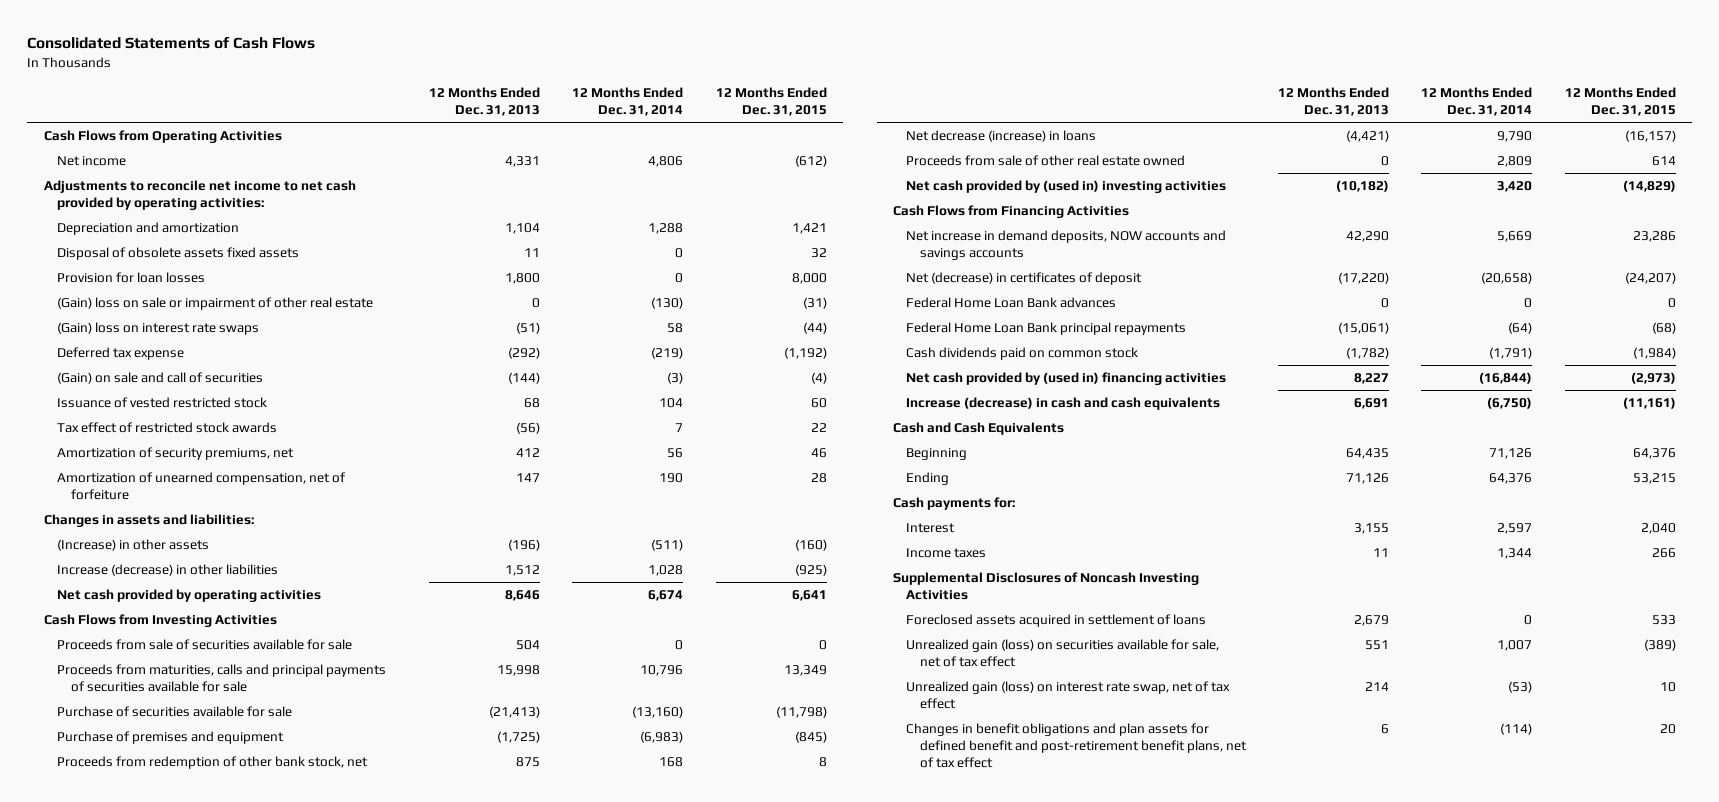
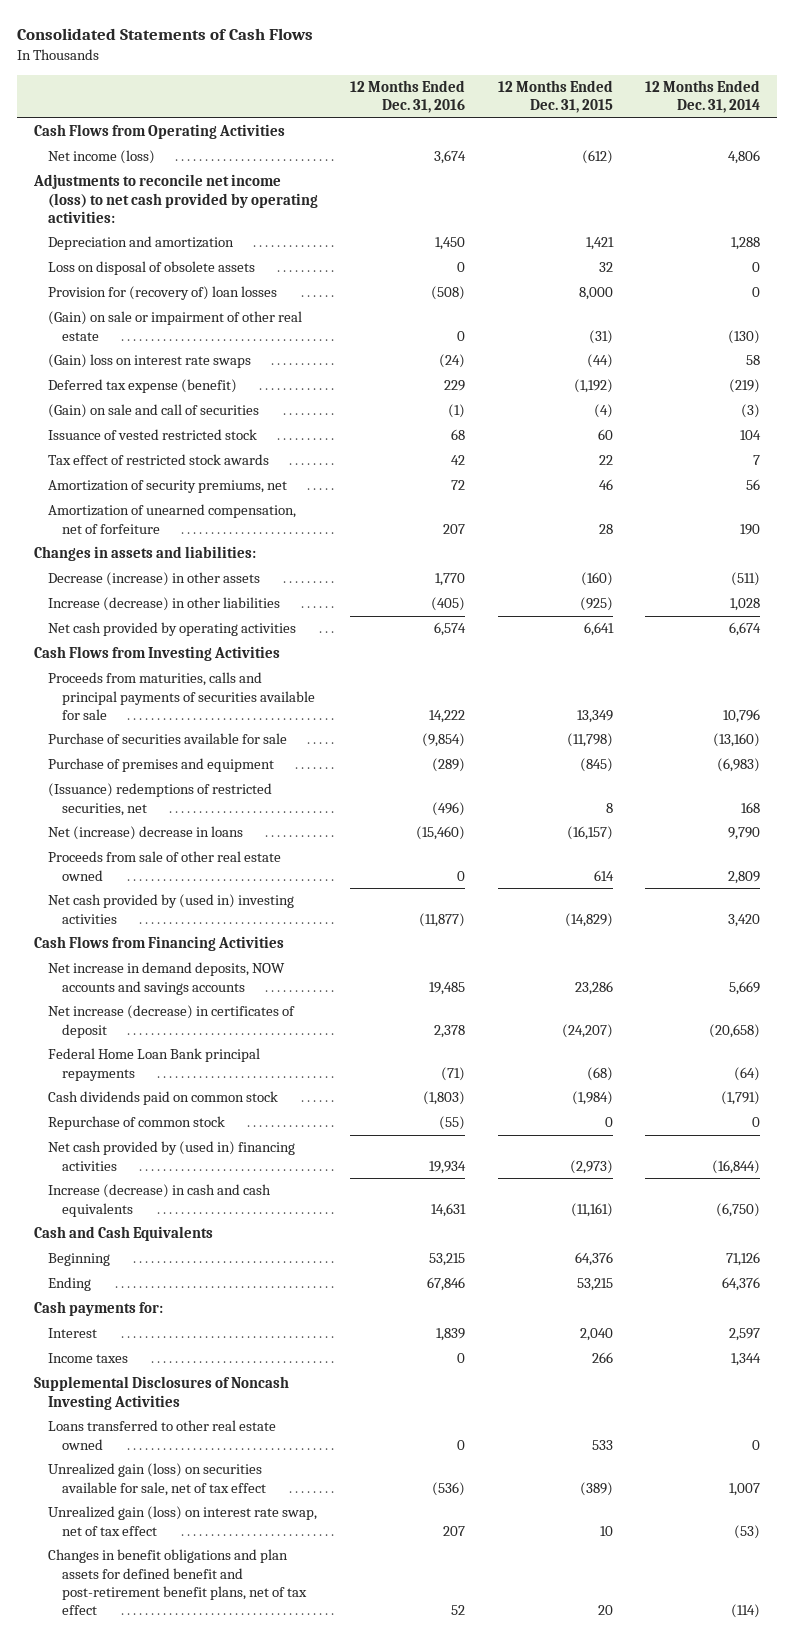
- | 12 Months Ended Dec. 31, 2013 | 12 Months Ended Dec. 31, 2014 | 12 Months Ended Dec. 31, 2015
+ | 12 Months Ended Dec. 31, 2016 | 12 Months Ended Dec. 31, 2015 | 12 Months Ended Dec. 31, 2014
- Net income | 4,331 | 4,806 | (612)
- Adjustments to reconcile net income to net cash provided by operating activities:
+ Net income (loss) | 3,674 | (612) | 4,806
+ Adjustments to reconcile net income (loss) to net cash provided by operating activities:
- Disposal of obsolete assets fixed assets | 11 | 0 | 32
- Provision for loan losses | 1,800 | 0 | 8,000
- (Gain) loss on sale or impairment of other real estate | 0 | (130) | (31)
+ Loss on disposal of obsolete assets | 0 | 32 | 0
+ Provision for (recovery of) loan losses | (508) | 8,000 | 0
+ (Gain) on sale or impairment of other real estate | 0 | (31) | (130)
- Deferred tax expense | (292) | (219) | (1,192)
+ Deferred tax expense (benefit) | 229 | (1,192) | (219)
- (Increase) in other assets | (196) | (511) | (160)
+ Decrease (increase) in other assets | 1,770 | (160) | (511)
- Proceeds from sale of securities available for sale | 504 | 0 | 0
- Proceeds from redemption of other bank stock, net | 875 | 168 | 8
- Net decrease (increase) in loans | (4,421) | 9,790 | (16,157)
+ (Issuance) redemptions of restricted securities, net | (496) | 8 | 168
+ Net (increase) decrease in loans | (15,460) | (16,157) | 9,790
- Net (decrease) in certificates of deposit | (17,220) | (20,658) | (24,207)
- Federal Home Loan Bank advances | 0 | 0 | 0
+ Net increase (decrease) in certificates of deposit | 2,378 | (24,207) | (20,658)
+ Repurchase of common stock | (55) | 0 | 0
- Foreclosed assets acquired in settlement of loans | 2,679 | 0 | 533
+ Loans transferred to other real estate owned | 0 | 533 | 0

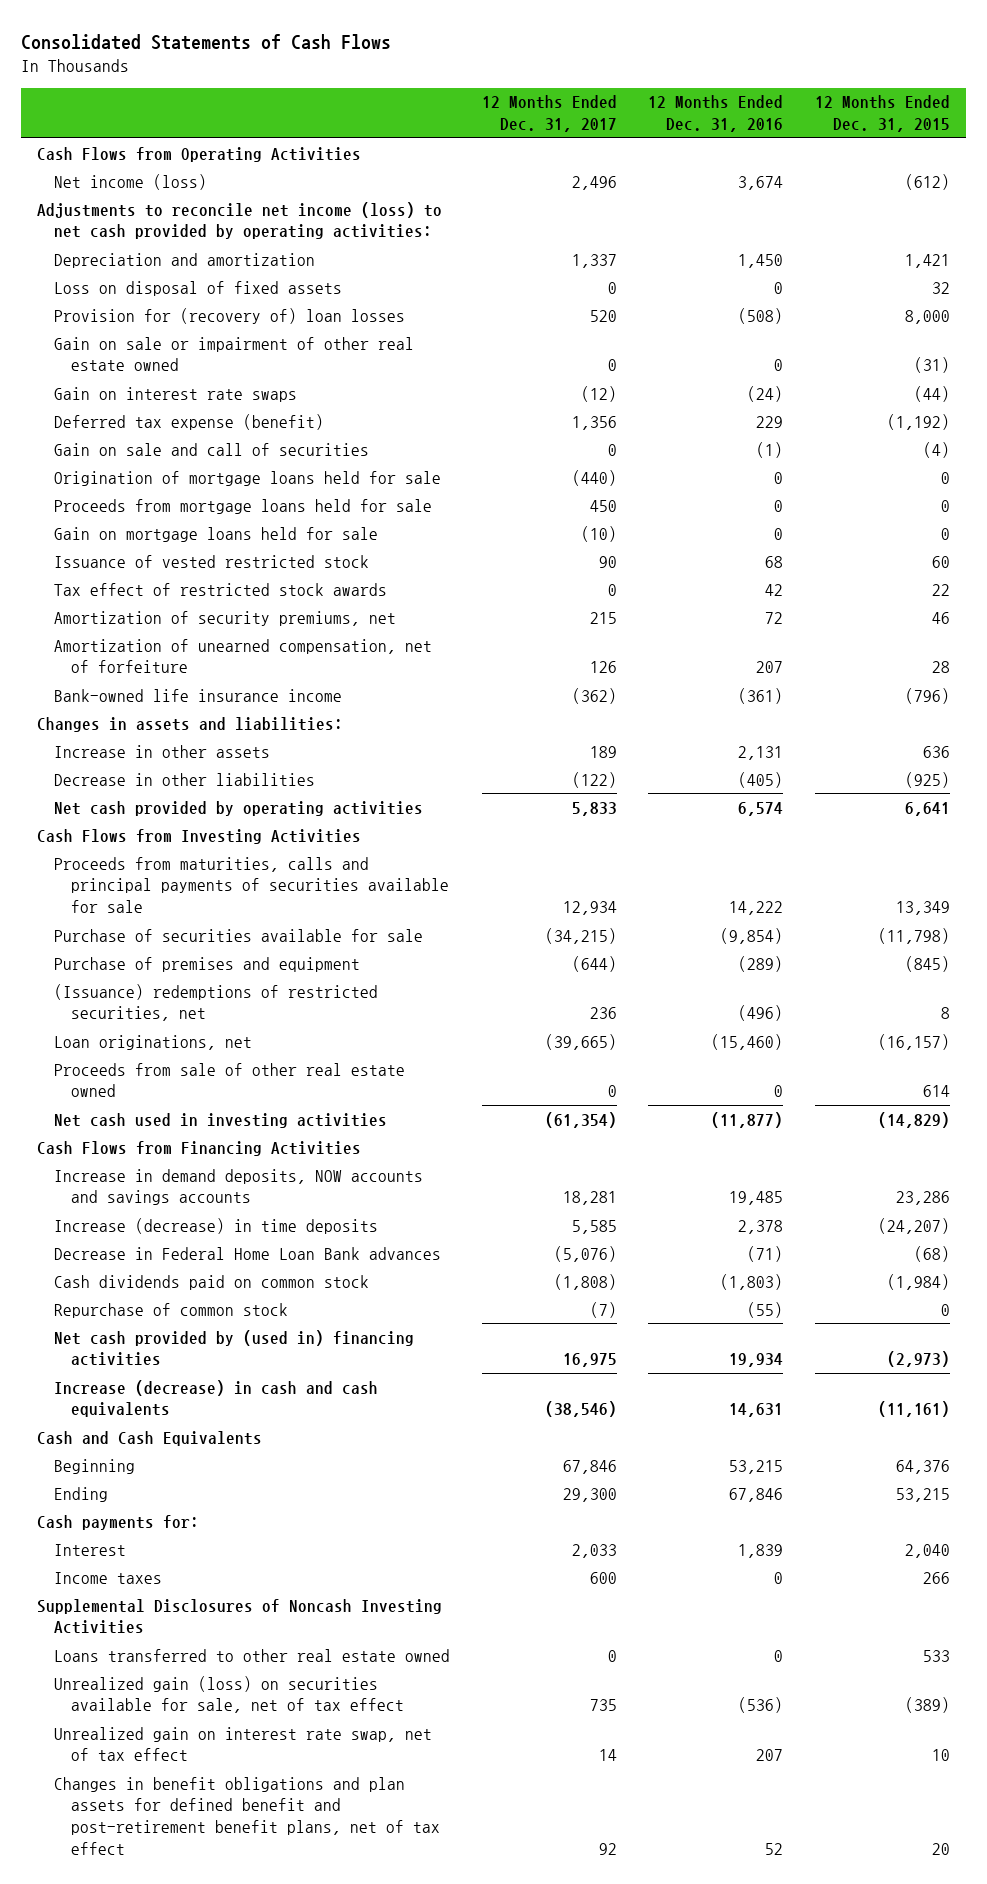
- | 12 Months Ended Dec. 31, 2016 | 12 Months Ended Dec. 31, 2015 | 12 Months Ended Dec. 31, 2014
+ | 12 Months Ended Dec. 31, 2017 | 12 Months Ended Dec. 31, 2016 | 12 Months Ended Dec. 31, 2015
- Loss on disposal of obsolete assets | 0 | 32 | 0
+ Loss on disposal of fixed assets | 0 | 0 | 32
- (Gain) on sale or impairment of other real estate | 0 | (31) | (130)
- (Gain) loss on interest rate swaps | (24) | (44) | 58
+ Gain on sale or impairment of other real estate owned | 0 | 0 | (31)
+ Gain on interest rate swaps | (12) | (24) | (44)
- (Gain) on sale and call of securities | (1) | (4) | (3)
+ Gain on sale and call of securities | 0 | (1) | (4)
+ Origination of mortgage loans held for sale | (440) | 0 | 0
+ Proceeds from mortgage loans held for sale | 450 | 0 | 0
+ Gain on mortgage loans held for sale | (10) | 0 | 0
+ Bank-owned life insurance income | (362) | (361) | (796)
- Decrease (increase) in other assets | 1,770 | (160) | (511)
- Increase (decrease) in other liabilities | (405) | (925) | 1,028
+ Increase in other assets | 189 | 2,131 | 636
+ Decrease in other liabilities | (122) | (405) | (925)
- Net (increase) decrease in loans | (15,460) | (16,157) | 9,790
+ Loan originations, net | (39,665) | (15,460) | (16,157)
- Net cash provided by (used in) investing activities | (11,877) | (14,829) | 3,420
+ Net cash used in investing activities | (61,354) | (11,877) | (14,829)
- Net increase in demand deposits, NOW accounts and savings accounts | 19,485 | 23,286 | 5,669
- Net increase (decrease) in certificates of deposit | 2,378 | (24,207) | (20,658)
- Federal Home Loan Bank principal repayments | (71) | (68) | (64)
+ Increase in demand deposits, NOW accounts and savings accounts | 18,281 | 19,485 | 23,286
+ Increase (decrease) in time deposits | 5,585 | 2,378 | (24,207)
+ Decrease in Federal Home Loan Bank advances | (5,076) | (71) | (68)
- Unrealized gain (loss) on interest rate swap, net of tax effect | 207 | 10 | (53)
+ Unrealized gain on interest rate swap, net of tax effect | 14 | 207 | 10

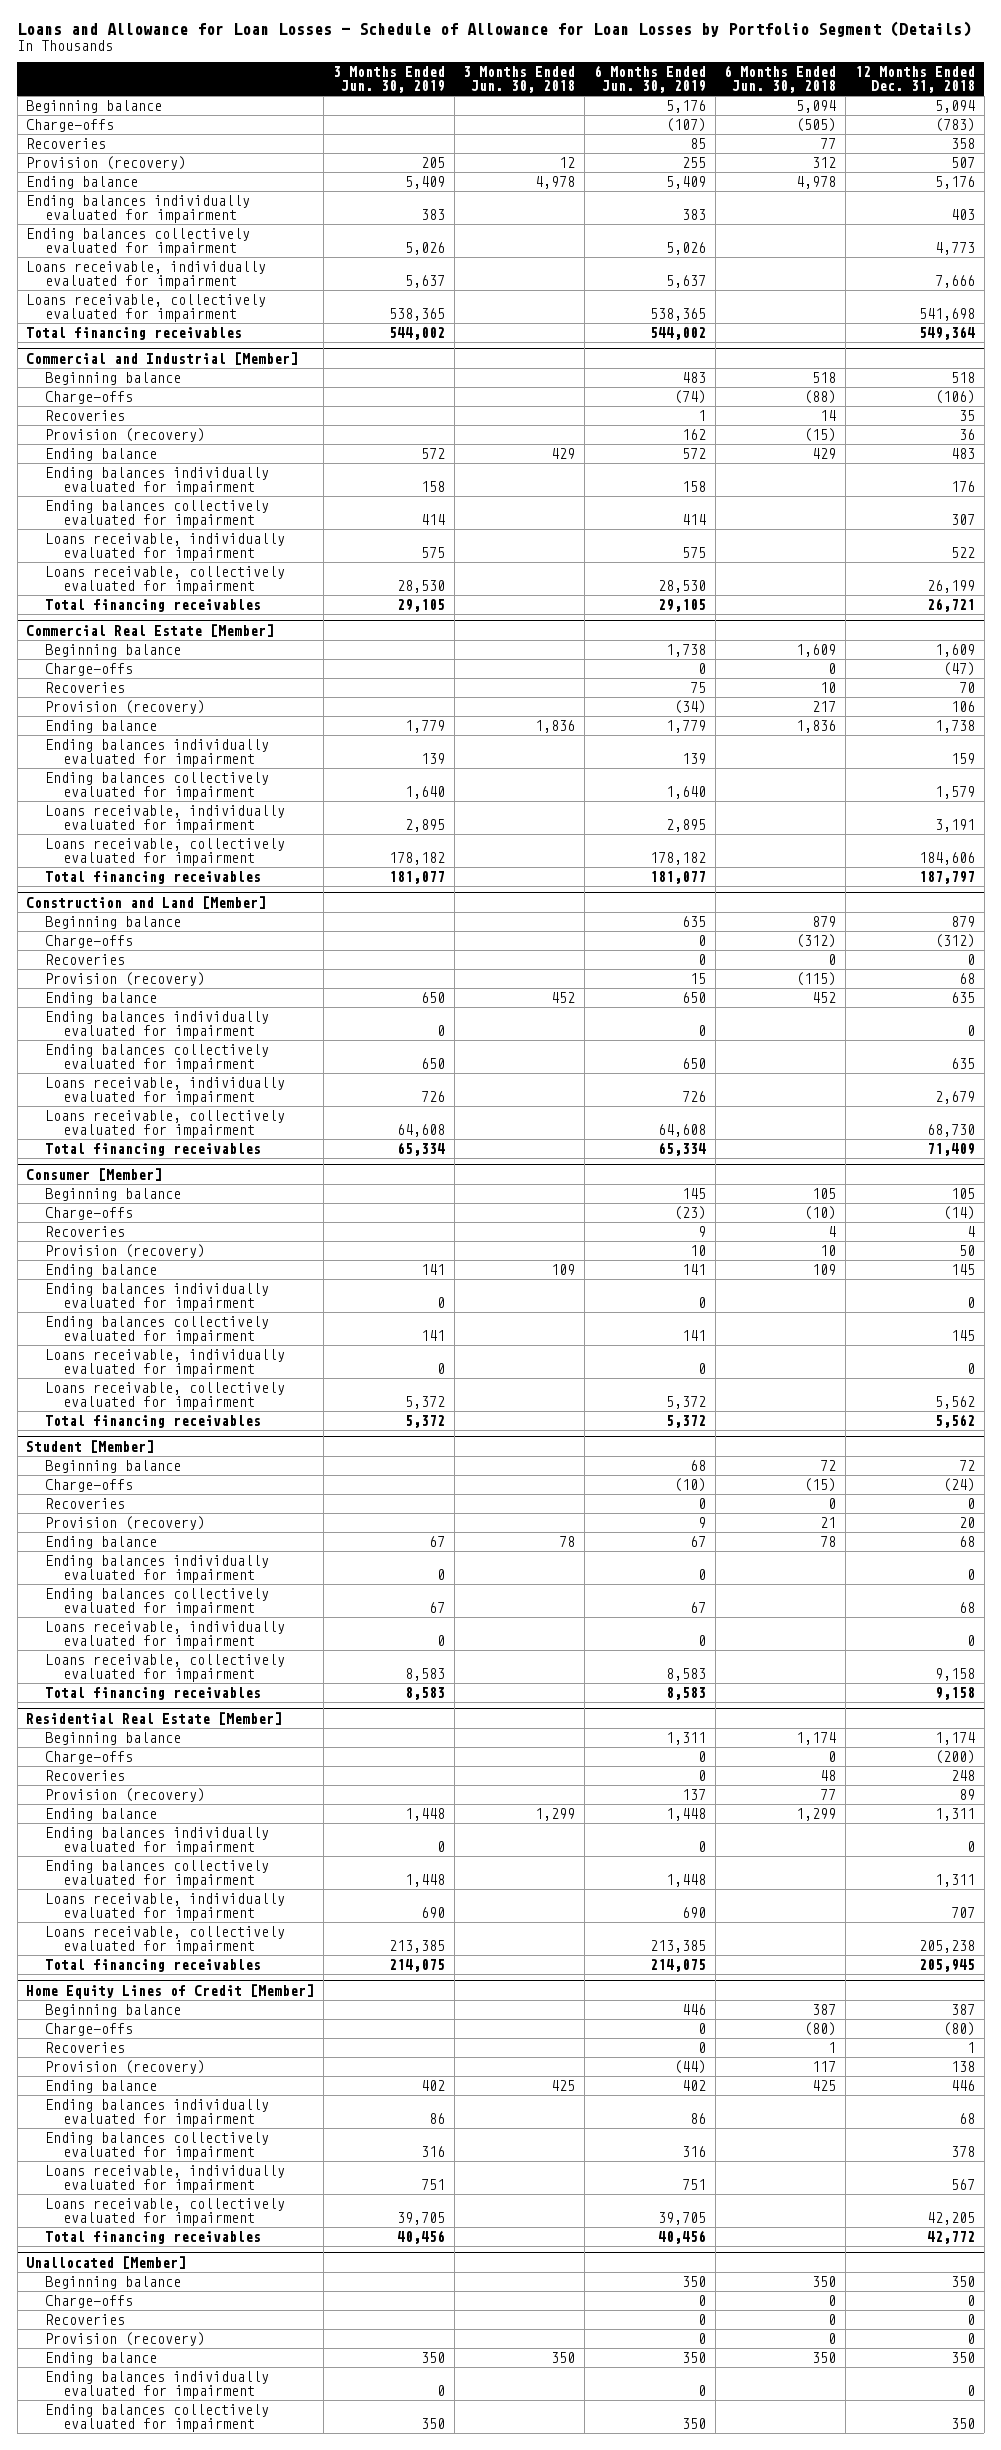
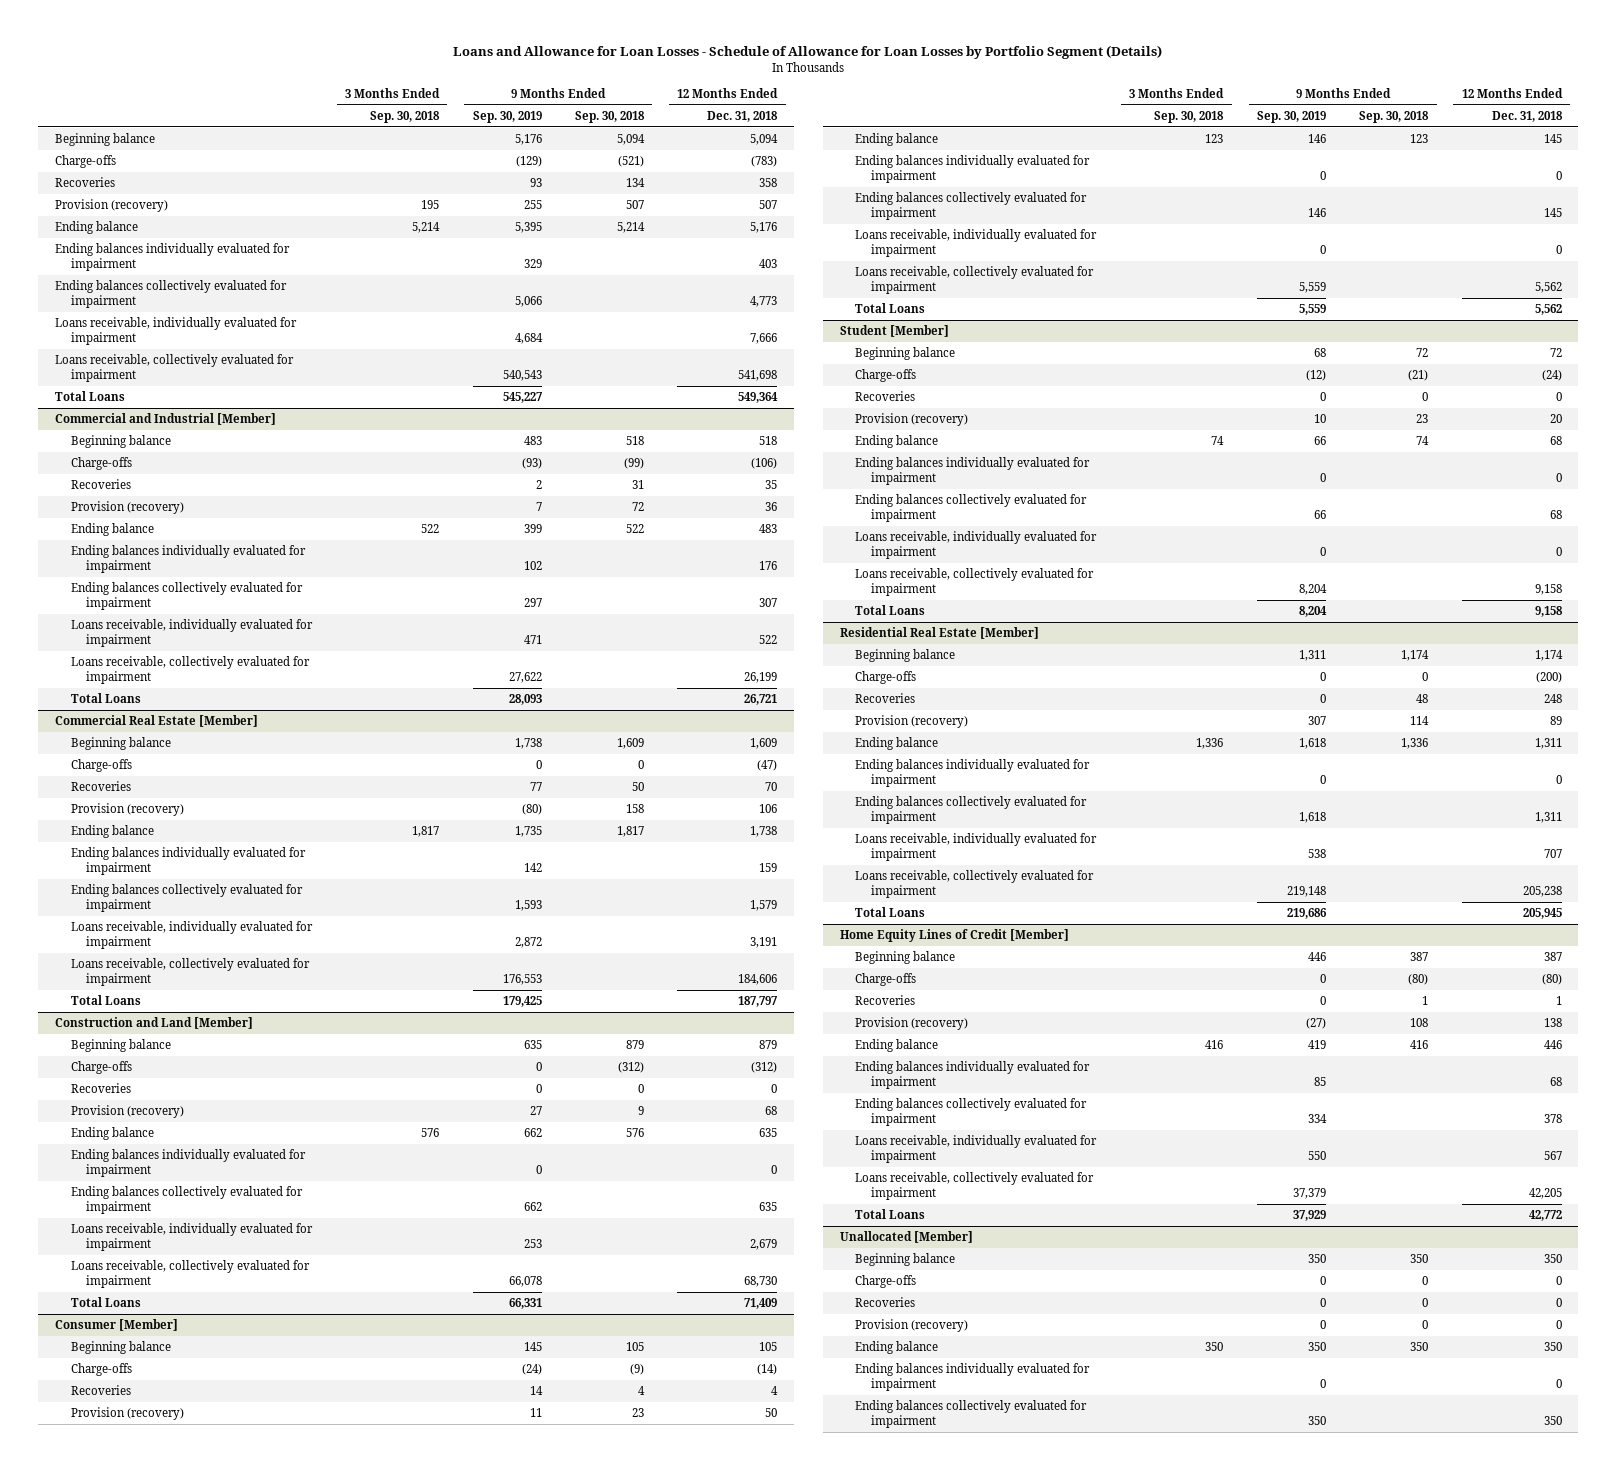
- | 3 Months Ended Jun. 30, 2019 | 3 Months Ended Jun. 30, 2018 | 6 Months Ended Jun. 30, 2019 | 6 Months Ended Jun. 30, 2018 | 12 Months Ended Dec. 31, 2018
+ | 3 Months Ended Sep. 30, 2018 | 9 Months Ended Sep. 30, 2019 | 9 Months Ended Sep. 30, 2018 | 12 Months Ended Dec. 31, 2018
- Total financing receivables | 544,002 | | 544,002 | | 549,364
+ Total Loans | | 545,227 | | 549,364
@ Commercial and Industrial [Member]
- Total financing receivables | 29,105 | | 29,105 | | 26,721
+ Total Loans | | 28,093 | | 26,721
@ Commercial Real Estate [Member]
- Total financing receivables | 181,077 | | 181,077 | | 187,797
+ Total Loans | | 179,425 | | 187,797
@ Construction and Land [Member]
- Total financing receivables | 65,334 | | 65,334 | | 71,409
+ Total Loans | | 66,331 | | 71,409
@ Consumer [Member]
- Total financing receivables | 5,372 | | 5,372 | | 5,562
+ Total Loans | | 5,559 | | 5,562
@ Student [Member]
- Total financing receivables | 8,583 | | 8,583 | | 9,158
+ Total Loans | | 8,204 | | 9,158
@ Residential Real Estate [Member]
- Total financing receivables | 214,075 | | 214,075 | | 205,945
+ Total Loans | | 219,686 | | 205,945
@ Home Equity Lines of Credit [Member]
- Total financing receivables | 40,456 | | 40,456 | | 42,772
+ Total Loans | | 37,929 | | 42,772

